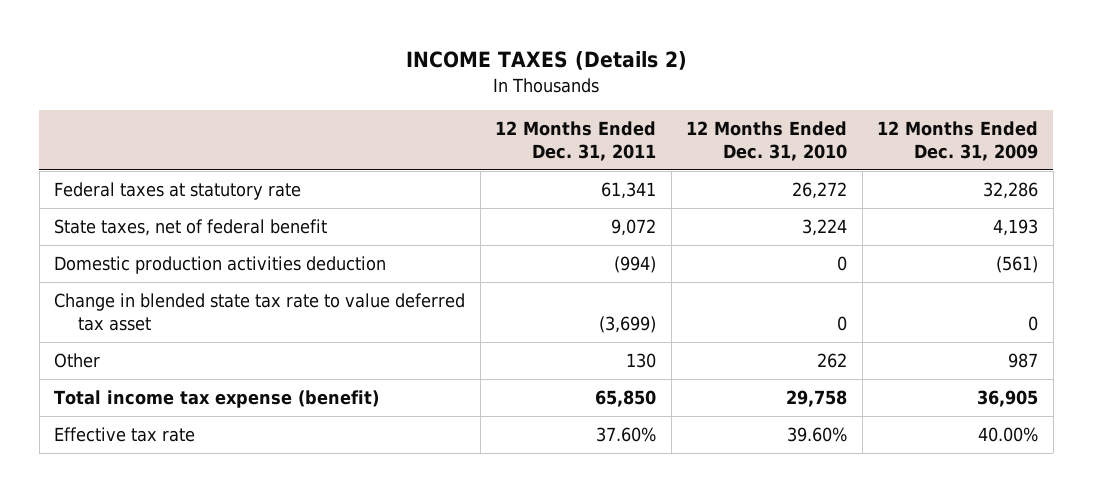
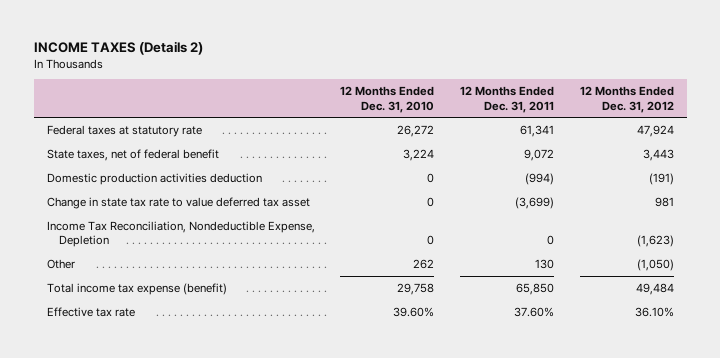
- | 12 Months Ended Dec. 31, 2011 | 12 Months Ended Dec. 31, 2010 | 12 Months Ended Dec. 31, 2009
+ | 12 Months Ended Dec. 31, 2010 | 12 Months Ended Dec. 31, 2011 | 12 Months Ended Dec. 31, 2012
- Change in blended state tax rate to value deferred tax asset | (3,699) | 0 | 0
+ Change in state tax rate to value deferred tax asset | 0 | (3,699) | 981
+ Income Tax Reconciliation, Nondeductible Expense, Depletion | 0 | 0 | (1,623)

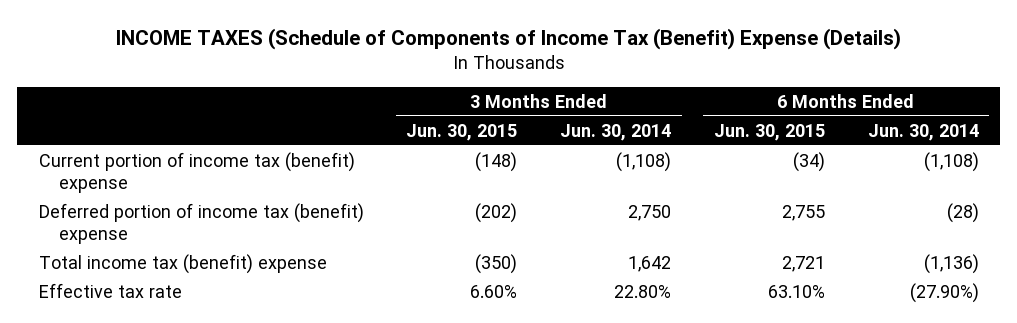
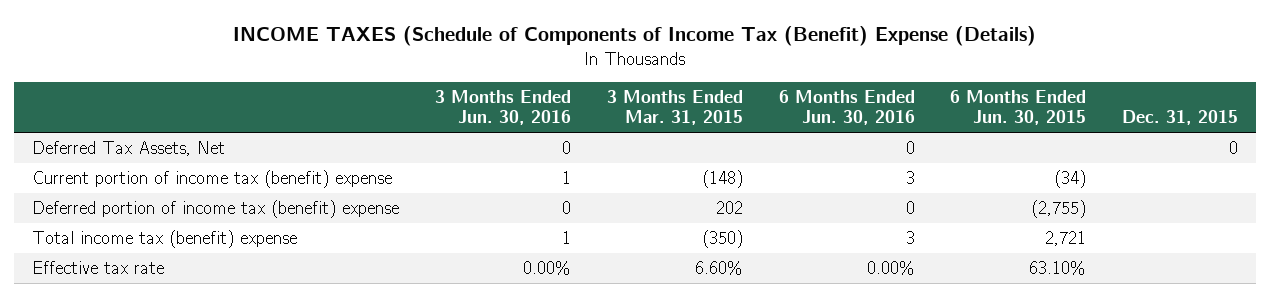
- | 3 Months Ended Jun. 30, 2015 | 3 Months Ended Jun. 30, 2014 | 6 Months Ended Jun. 30, 2015 | 6 Months Ended Jun. 30, 2014
+ | 3 Months Ended Jun. 30, 2016 | 3 Months Ended Mar. 31, 2015 | 6 Months Ended Jun. 30, 2016 | 6 Months Ended Jun. 30, 2015 | Dec. 31, 2015
+ Deferred Tax Assets, Net | 0 | | 0 | | 0
- Deferred portion of income tax (benefit) expense | (202) | 2,750 | 2,755 | (28)
+ Deferred portion of income tax (benefit) expense | 0 | 202 | 0 | (2,755) |

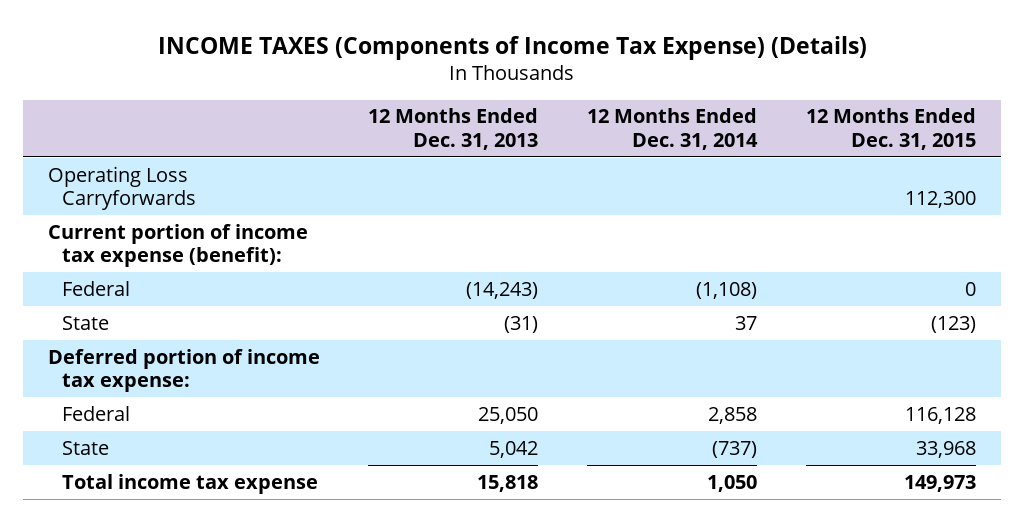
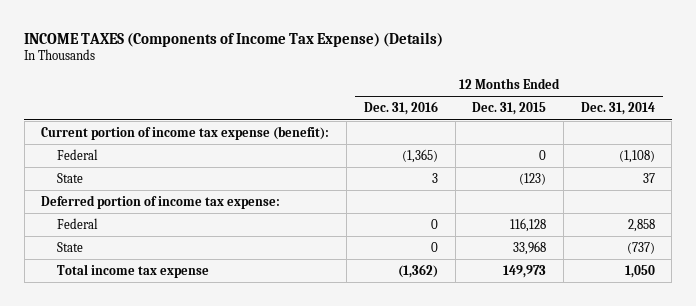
- | 12 Months Ended Dec. 31, 2013 | 12 Months Ended Dec. 31, 2014 | 12 Months Ended Dec. 31, 2015
+ | 12 Months Ended Dec. 31, 2016 | 12 Months Ended Dec. 31, 2015 | 12 Months Ended Dec. 31, 2014
- Operating Loss Carryforwards | | | 112,300

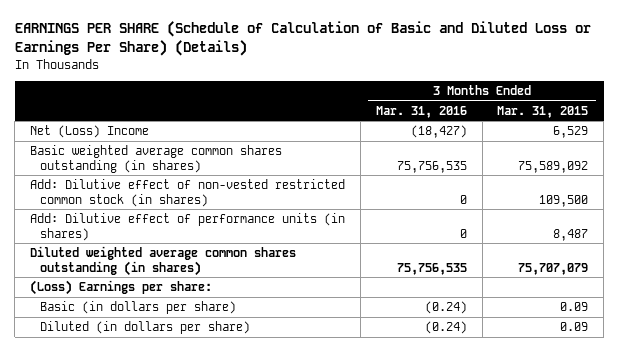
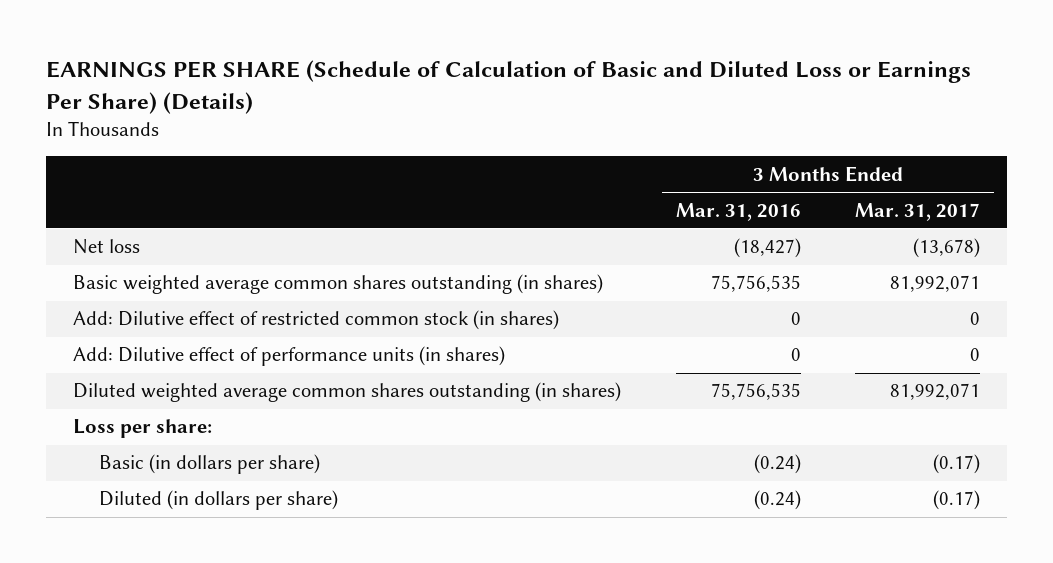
- | 3 Months Ended Mar. 31, 2016 | 3 Months Ended Mar. 31, 2015
+ | 3 Months Ended Mar. 31, 2016 | 3 Months Ended Mar. 31, 2017
- Net (Loss) Income | (18,427) | 6,529
+ Net loss | (18,427) | (13,678)
- Add: Dilutive effect of non-vested restricted common stock (in shares) | 0 | 109,500
+ Add: Dilutive effect of restricted common stock (in shares) | 0 | 0
- (Loss) Earnings per share:
+ Loss per share:

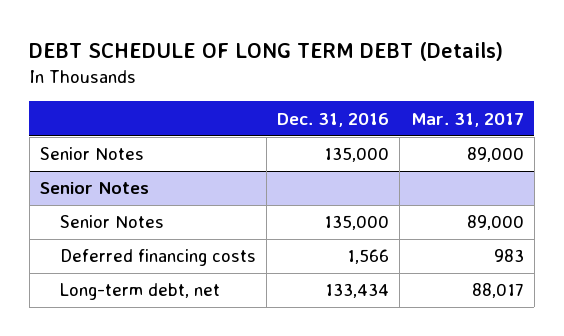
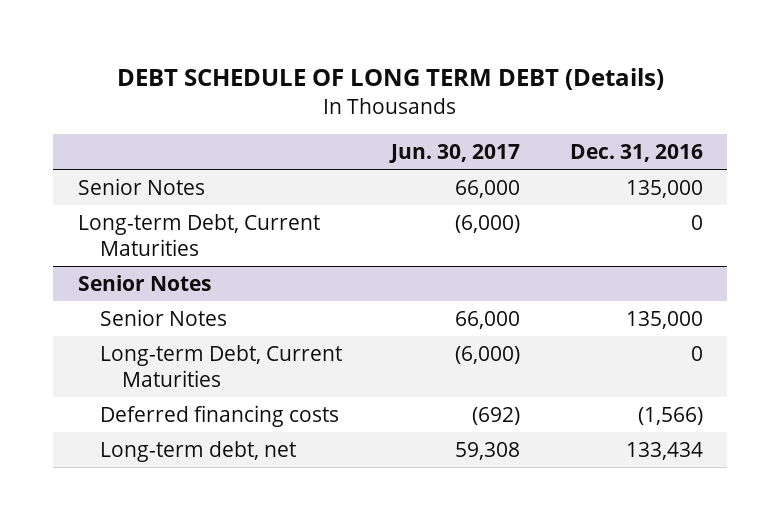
- | Dec. 31, 2016 | Mar. 31, 2017
+ | Jun. 30, 2017 | Dec. 31, 2016
+ Long-term Debt, Current Maturities | (6,000) | 0
@ Senior Notes
- Deferred financing costs | 1,566 | 983
+ Long-term Debt, Current Maturities | (6,000) | 0
+ Deferred financing costs | (692) | (1,566)

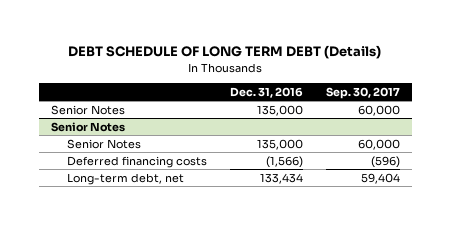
- | Jun. 30, 2017 | Dec. 31, 2016
+ | Dec. 31, 2016 | Sep. 30, 2017
- Long-term Debt, Current Maturities | (6,000) | 0
@ Senior Notes
- Long-term Debt, Current Maturities | (6,000) | 0

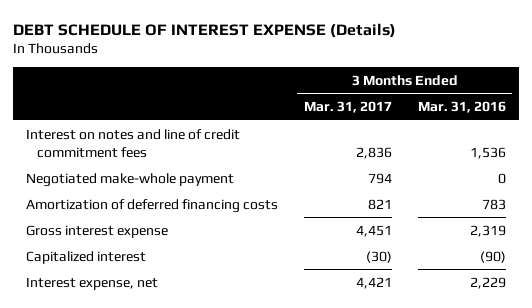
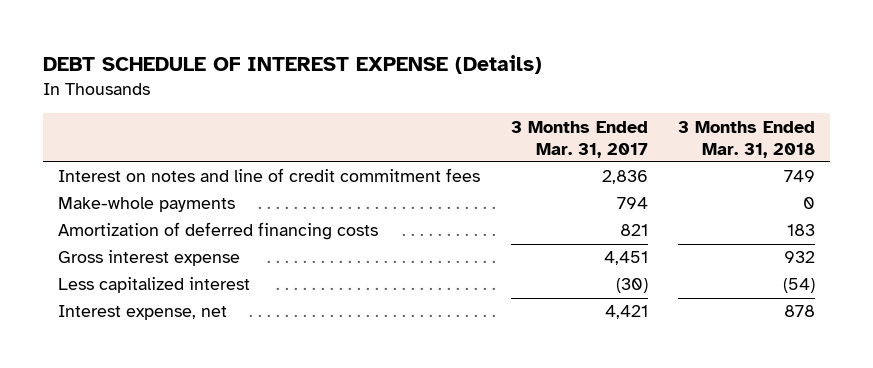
- | 3 Months Ended Mar. 31, 2017 | 3 Months Ended Mar. 31, 2016
+ | 3 Months Ended Mar. 31, 2017 | 3 Months Ended Mar. 31, 2018
- Negotiated make-whole payment | 794 | 0
+ Make-whole payments | 794 | 0
- Capitalized interest | (30) | (90)
+ Less capitalized interest | (30) | (54)

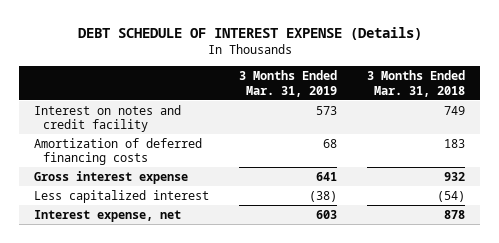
- | 3 Months Ended Mar. 31, 2017 | 3 Months Ended Mar. 31, 2018
+ | 3 Months Ended Mar. 31, 2019 | 3 Months Ended Mar. 31, 2018
- Interest on notes and line of credit commitment fees | 2,836 | 749
- Make-whole payments | 794 | 0
+ Interest on notes and credit facility | 573 | 749

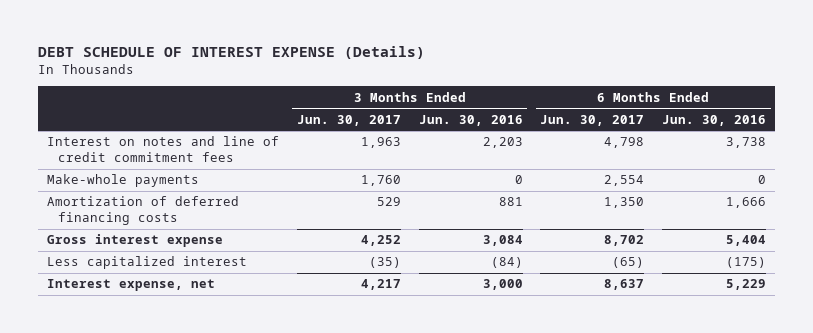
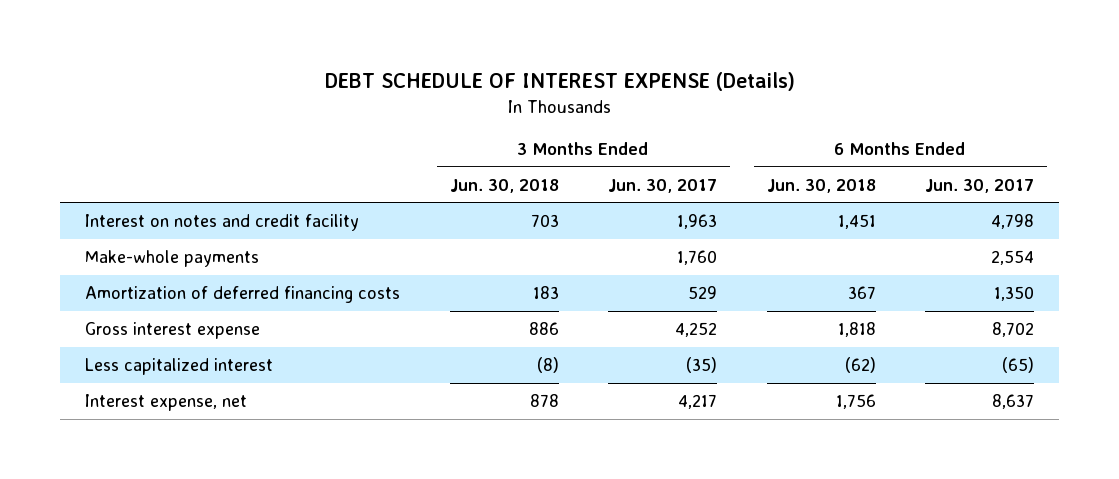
- | 3 Months Ended Jun. 30, 2017 | 3 Months Ended Jun. 30, 2016 | 6 Months Ended Jun. 30, 2017 | 6 Months Ended Jun. 30, 2016
+ | 3 Months Ended Jun. 30, 2018 | 3 Months Ended Jun. 30, 2017 | 6 Months Ended Jun. 30, 2018 | 6 Months Ended Jun. 30, 2017
- Interest on notes and line of credit commitment fees | 1,963 | 2,203 | 4,798 | 3,738
+ Interest on notes and credit facility | 703 | 1,963 | 1,451 | 4,798

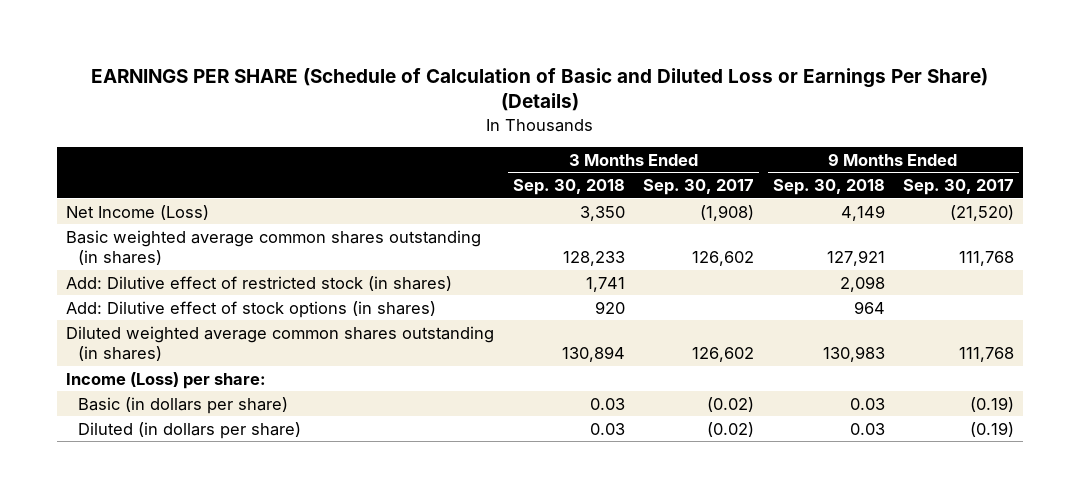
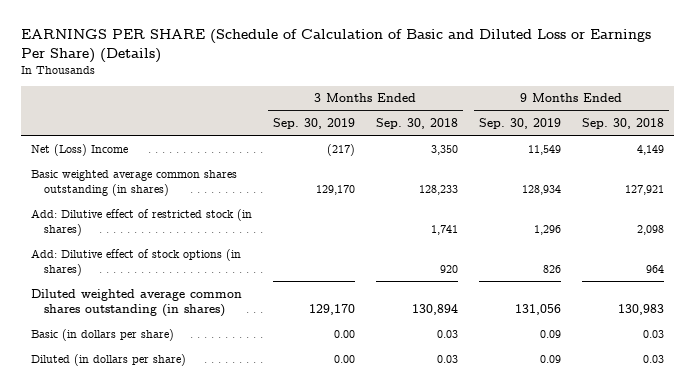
- | 3 Months Ended Sep. 30, 2018 | 3 Months Ended Sep. 30, 2017 | 9 Months Ended Sep. 30, 2018 | 9 Months Ended Sep. 30, 2017
+ | 3 Months Ended Sep. 30, 2019 | 3 Months Ended Sep. 30, 2018 | 9 Months Ended Sep. 30, 2019 | 9 Months Ended Sep. 30, 2018
- Net Income (Loss) | 3,350 | (1,908) | 4,149 | (21,520)
+ Net (Loss) Income | (217) | 3,350 | 11,549 | 4,149
- Income (Loss) per share:

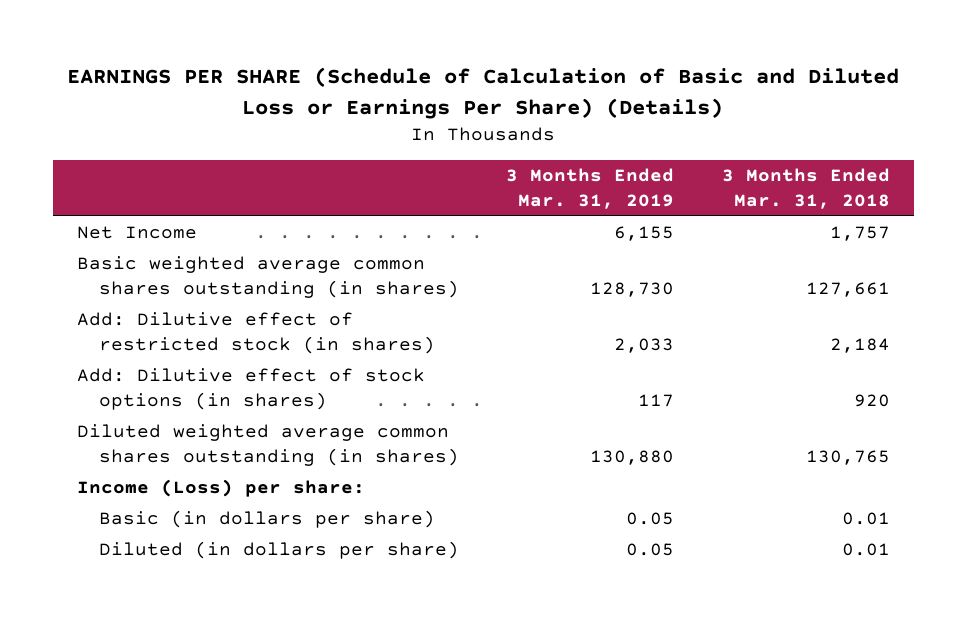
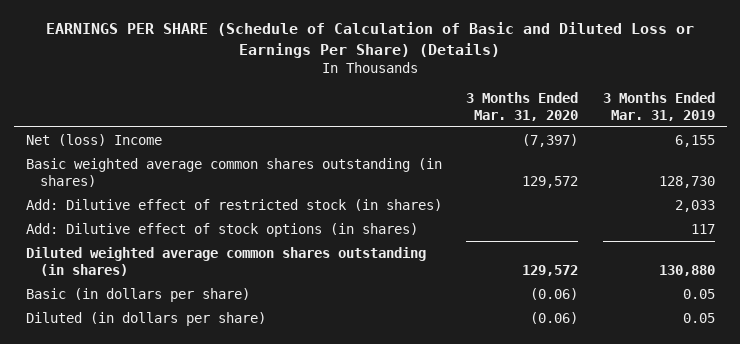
- | 3 Months Ended Mar. 31, 2019 | 3 Months Ended Mar. 31, 2018
+ | 3 Months Ended Mar. 31, 2020 | 3 Months Ended Mar. 31, 2019
- Net Income | 6,155 | 1,757
+ Net (loss) Income | (7,397) | 6,155
- Income (Loss) per share:

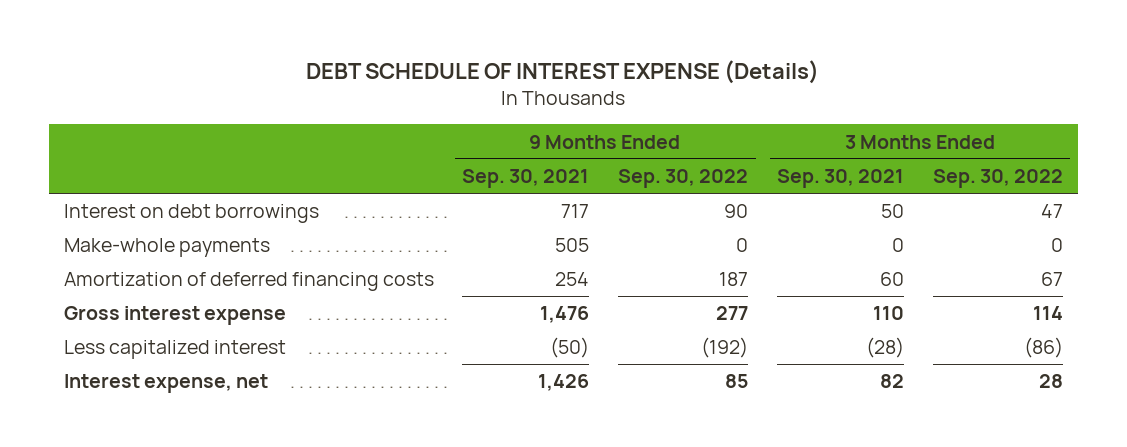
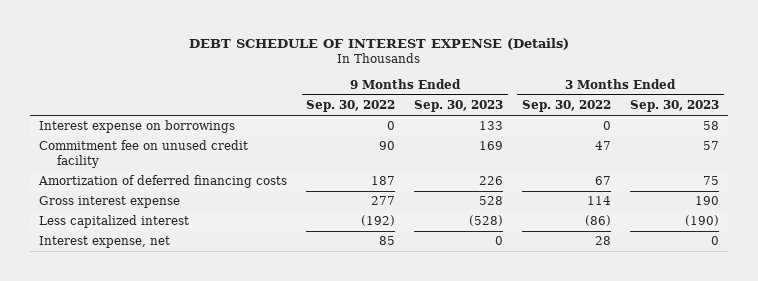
- | 9 Months Ended Sep. 30, 2021 | 9 Months Ended Sep. 30, 2022 | 3 Months Ended Sep. 30, 2021 | 3 Months Ended Sep. 30, 2022
+ | 9 Months Ended Sep. 30, 2022 | 9 Months Ended Sep. 30, 2023 | 3 Months Ended Sep. 30, 2022 | 3 Months Ended Sep. 30, 2023
- Interest on debt borrowings | 717 | 90 | 50 | 47
- Make-whole payments | 505 | 0 | 0 | 0
+ Interest expense on borrowings | 0 | 133 | 0 | 58
+ Commitment fee on unused credit facility | 90 | 169 | 47 | 57

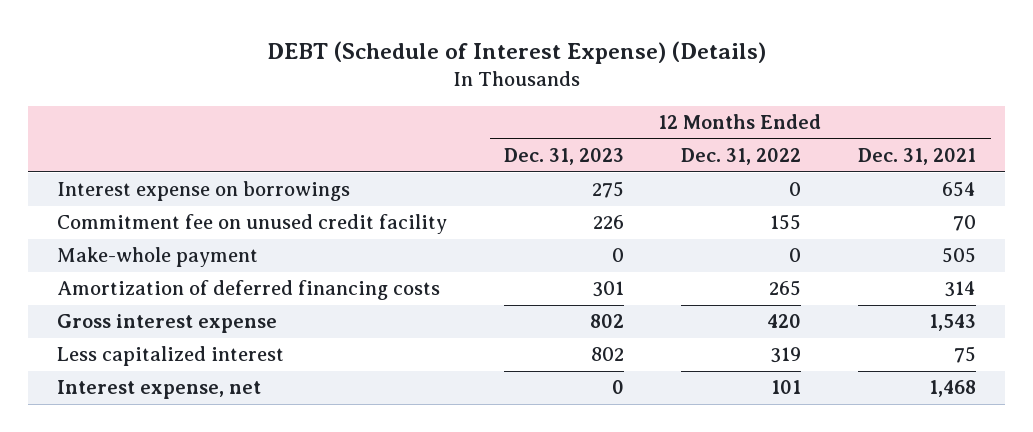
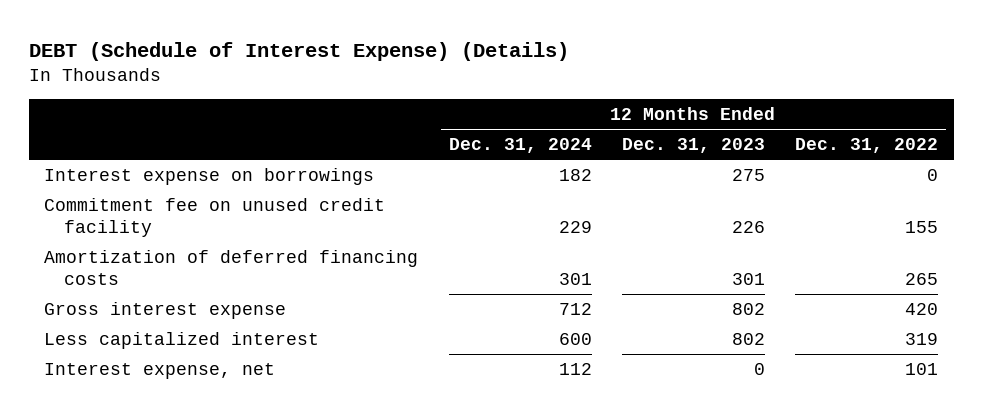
- | 12 Months Ended Dec. 31, 2023 | 12 Months Ended Dec. 31, 2022 | 12 Months Ended Dec. 31, 2021
+ | 12 Months Ended Dec. 31, 2024 | 12 Months Ended Dec. 31, 2023 | 12 Months Ended Dec. 31, 2022
- Make-whole payment | 0 | 0 | 505

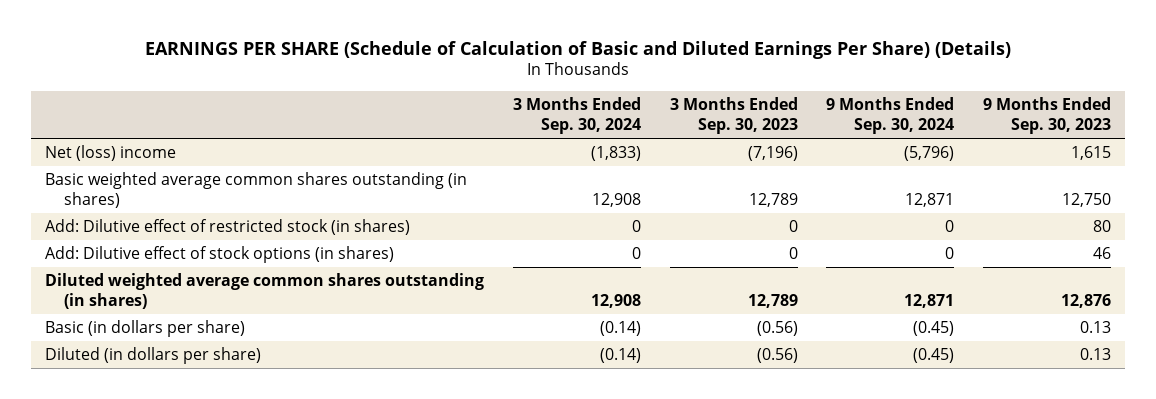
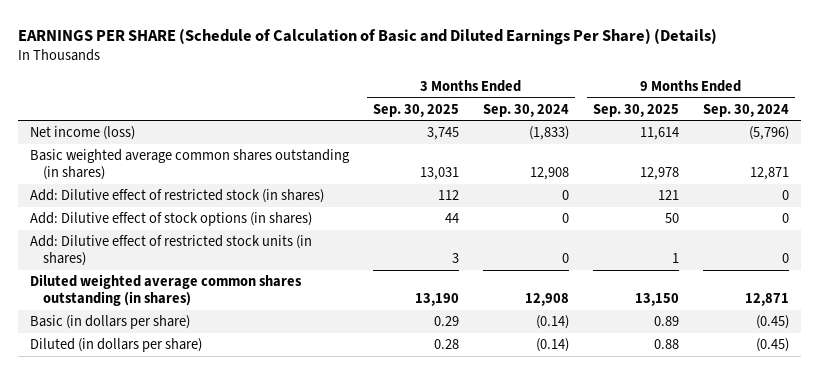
- | 3 Months Ended Sep. 30, 2024 | 3 Months Ended Sep. 30, 2023 | 9 Months Ended Sep. 30, 2024 | 9 Months Ended Sep. 30, 2023
+ | 3 Months Ended Sep. 30, 2025 | 3 Months Ended Sep. 30, 2024 | 9 Months Ended Sep. 30, 2025 | 9 Months Ended Sep. 30, 2024
- Net (loss) income | (1,833) | (7,196) | (5,796) | 1,615
+ Net income (loss) | 3,745 | (1,833) | 11,614 | (5,796)
+ Add: Dilutive effect of restricted stock units (in shares) | 3 | 0 | 1 | 0

